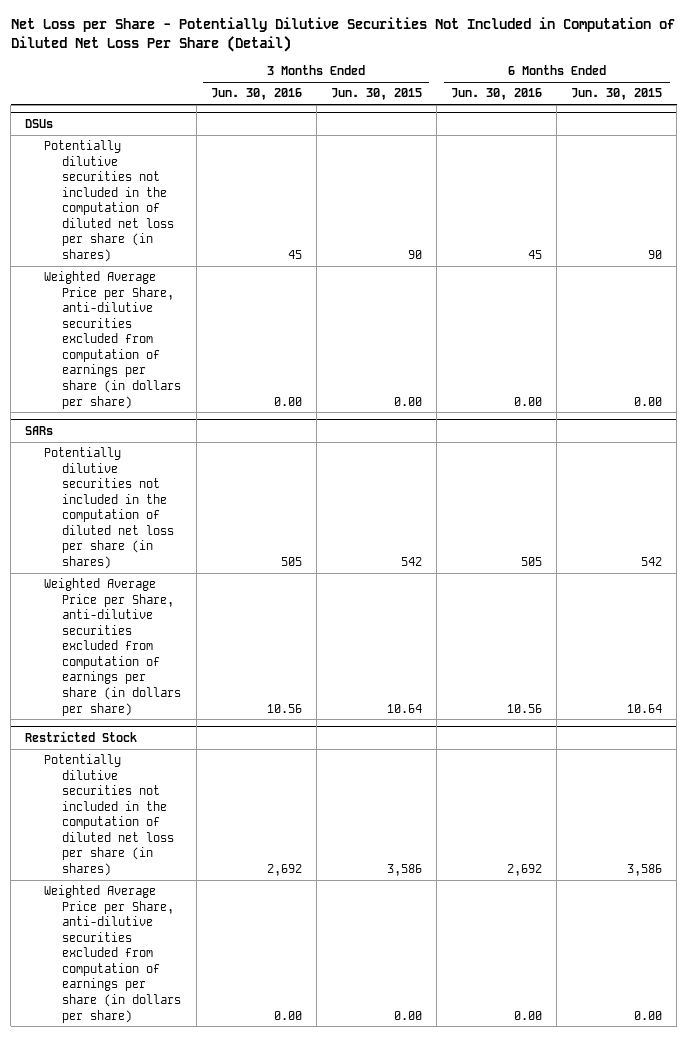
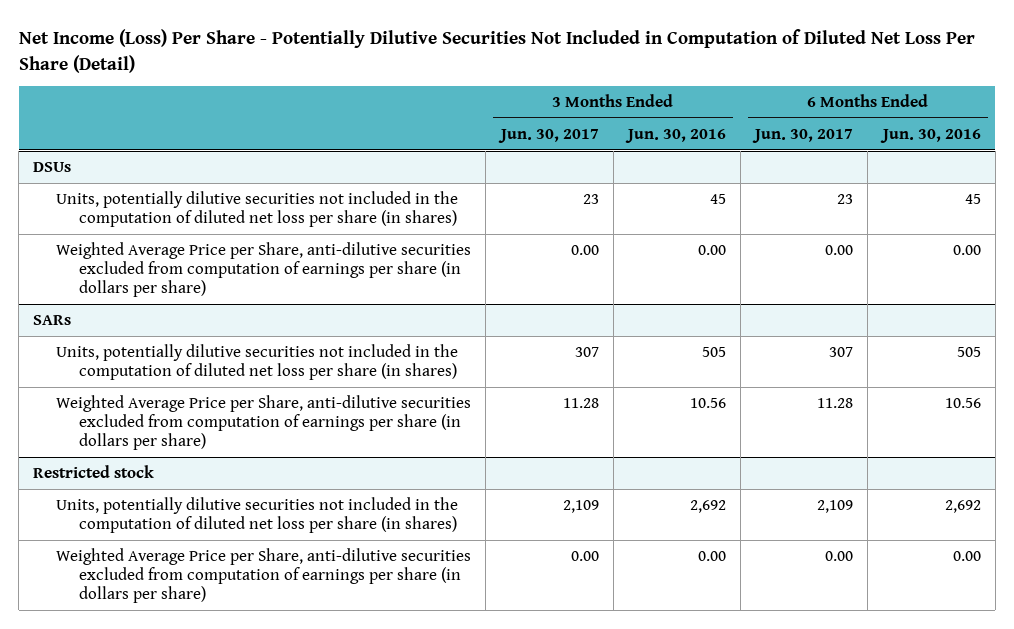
- Net Loss per Share - Potentially Dilutive Securities Not Included in Computation of Diluted Net Loss Per Share (Detail)
+ Net Income (Loss) Per Share - Potentially Dilutive Securities Not Included in Computation of Diluted Net Loss Per Share (Detail)
- | 3 Months Ended Jun. 30, 2016 | 3 Months Ended Jun. 30, 2015 | 6 Months Ended Jun. 30, 2016 | 6 Months Ended Jun. 30, 2015
+ | 3 Months Ended Jun. 30, 2017 | 3 Months Ended Jun. 30, 2016 | 6 Months Ended Jun. 30, 2017 | 6 Months Ended Jun. 30, 2016
@ DSUs
- Potentially dilutive securities not included in the computation of diluted net loss per share (in shares) | 45 | 90 | 45 | 90
+ Units, potentially dilutive securities not included in the computation of diluted net loss per share (in shares) | 23 | 45 | 23 | 45
@ SARs
- Potentially dilutive securities not included in the computation of diluted net loss per share (in shares) | 505 | 542 | 505 | 542
+ Units, potentially dilutive securities not included in the computation of diluted net loss per share (in shares) | 307 | 505 | 307 | 505
- Restricted Stock
- Potentially dilutive securities not included in the computation of diluted net loss per share (in shares) | 2,692 | 3,586 | 2,692 | 3,586
+ Restricted stock
+ Units, potentially dilutive securities not included in the computation of diluted net loss per share (in shares) | 2,109 | 2,692 | 2,109 | 2,692

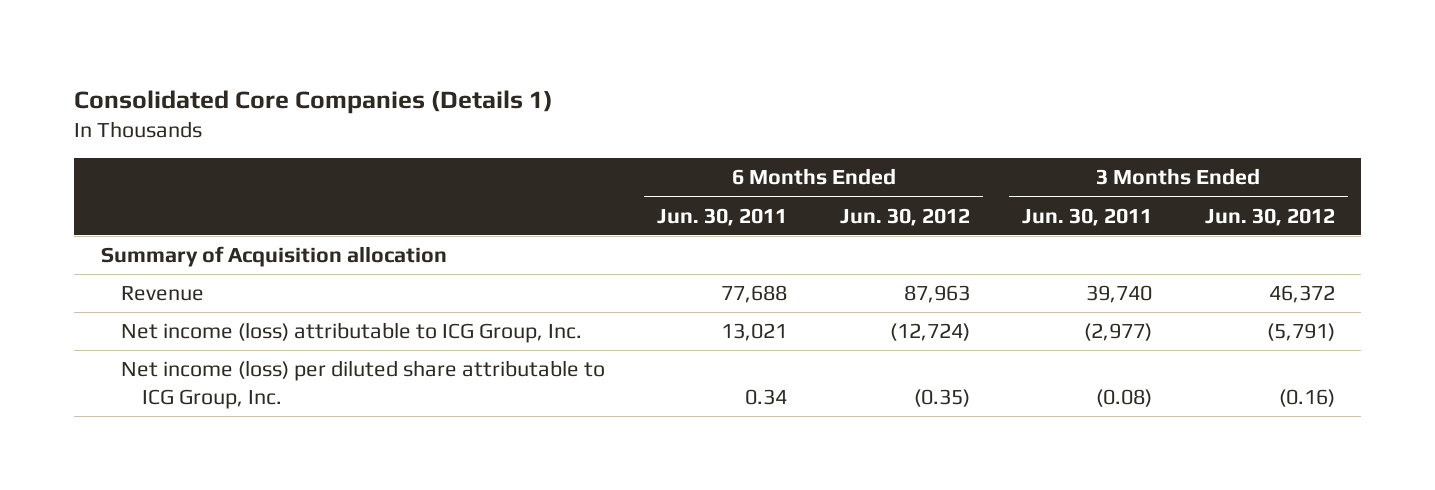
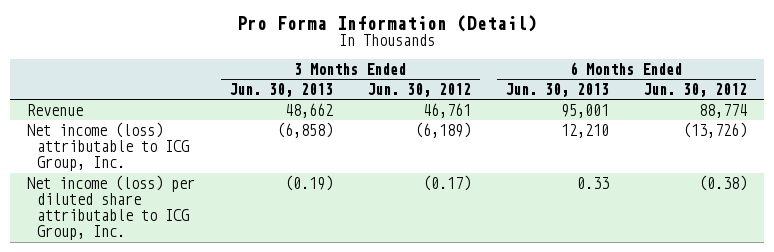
- Consolidated Core Companies (Details 1)
+ Pro Forma Information (Detail)
- | 6 Months Ended Jun. 30, 2011 | 6 Months Ended Jun. 30, 2012 | 3 Months Ended Jun. 30, 2011 | 3 Months Ended Jun. 30, 2012
+ | 3 Months Ended Jun. 30, 2013 | 3 Months Ended Jun. 30, 2012 | 6 Months Ended Jun. 30, 2013 | 6 Months Ended Jun. 30, 2012
- Summary of Acquisition allocation
- Revenue | 77,688 | 87,963 | 39,740 | 46,372
- Net income (loss) attributable to ICG Group, Inc. | 13,021 | (12,724) | (2,977) | (5,791)
- Net income (loss) per diluted share attributable to ICG Group, Inc. | 0.34 | (0.35) | (0.08) | (0.16)
+ Revenue | 48,662 | 46,761 | 95,001 | 88,774
+ Net income (loss) attributable to ICG Group, Inc. | (6,858) | (6,189) | 12,210 | (13,726)
+ Net income (loss) per diluted share attributable to ICG Group, Inc. | (0.19) | (0.17) | 0.33 | (0.38)

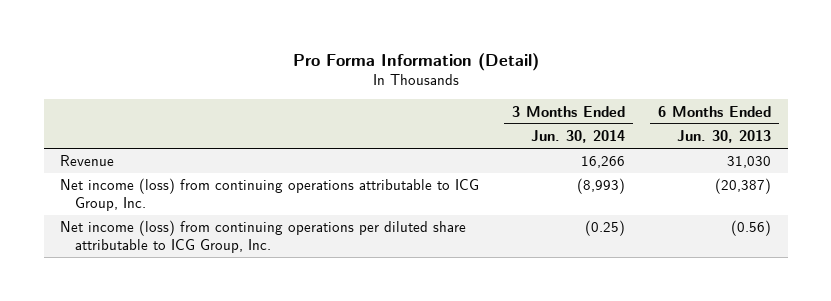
- | 3 Months Ended Jun. 30, 2013 | 3 Months Ended Jun. 30, 2012 | 6 Months Ended Jun. 30, 2013 | 6 Months Ended Jun. 30, 2012
+ | 3 Months Ended Jun. 30, 2014 | 6 Months Ended Jun. 30, 2013
- Revenue | 48,662 | 46,761 | 95,001 | 88,774
- Net income (loss) attributable to ICG Group, Inc. | (6,858) | (6,189) | 12,210 | (13,726)
- Net income (loss) per diluted share attributable to ICG Group, Inc. | (0.19) | (0.17) | 0.33 | (0.38)
+ Revenue | 16,266 | 31,030
+ Net income (loss) from continuing operations attributable to ICG Group, Inc. | (8,993) | (20,387)
+ Net income (loss) from continuing operations per diluted share attributable to ICG Group, Inc. | (0.25) | (0.56)

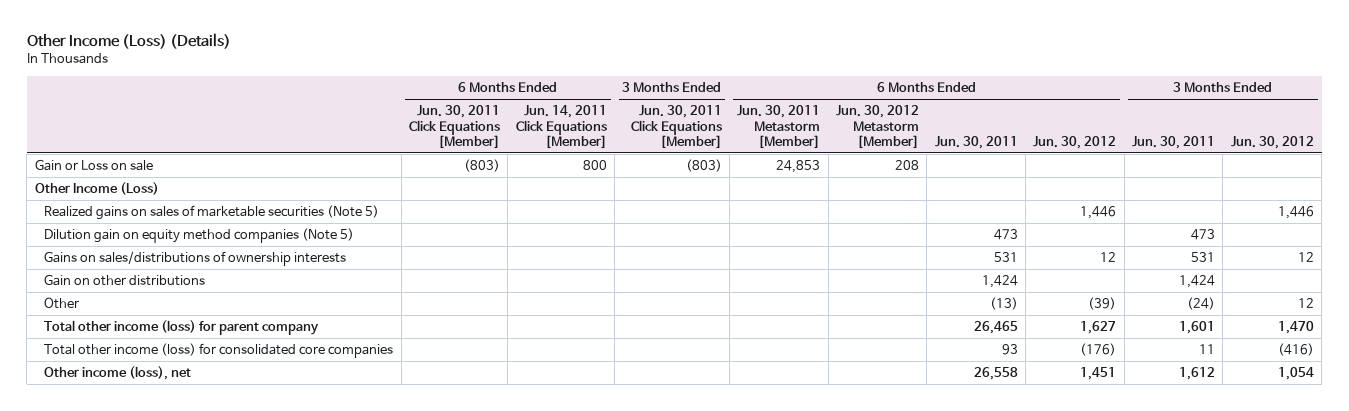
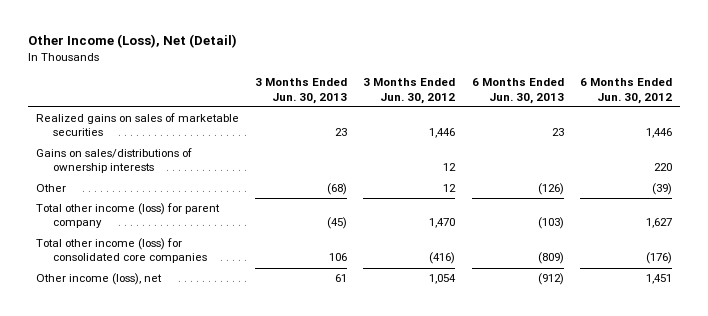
- Other Income (Loss) (Details)
+ Other Income (Loss), Net (Detail)
- | 6 Months Ended Jun. 30, 2011 Click Equations [Member] | 6 Months Ended Jun. 14, 2011 Click Equations [Member] | 3 Months Ended Jun. 30, 2011 Click Equations [Member] | 6 Months Ended Jun. 30, 2011 Metastorm [Member] | 6 Months Ended Jun. 30, 2012 Metastorm [Member] | 6 Months Ended Jun. 30, 2011 | 6 Months Ended Jun. 30, 2012 | 3 Months Ended Jun. 30, 2011 | 3 Months Ended Jun. 30, 2012
+ | 3 Months Ended Jun. 30, 2013 | 3 Months Ended Jun. 30, 2012 | 6 Months Ended Jun. 30, 2013 | 6 Months Ended Jun. 30, 2012
- Gain or Loss on sale | (803) | 800 | (803) | 24,853 | 208 | | | |
- Other Income (Loss)
- Realized gains on sales of marketable securities (Note 5) | | | | | | | 1,446 | | 1,446
- Dilution gain on equity method companies (Note 5) | | | | | | 473 | | 473 |
- Gains on sales/distributions of ownership interests | | | | | | 531 | 12 | 531 | 12
- Gain on other distributions | | | | | | 1,424 | | 1,424 |
+ Realized gains on sales of marketable securities | 23 | 1,446 | 23 | 1,446
+ Gains on sales/distributions of ownership interests | | 12 | | 220

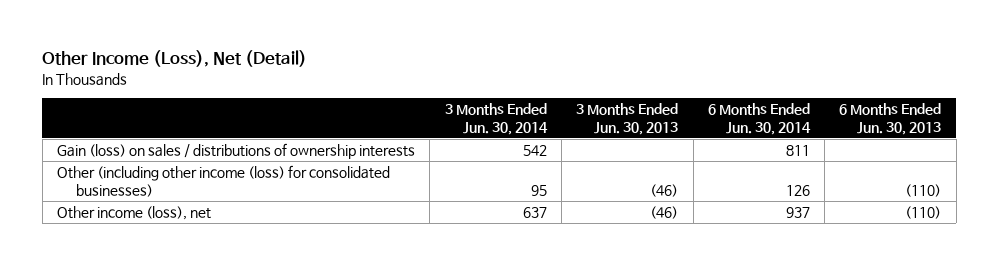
- | 3 Months Ended Jun. 30, 2013 | 3 Months Ended Jun. 30, 2012 | 6 Months Ended Jun. 30, 2013 | 6 Months Ended Jun. 30, 2012
+ | 3 Months Ended Jun. 30, 2014 | 3 Months Ended Jun. 30, 2013 | 6 Months Ended Jun. 30, 2014 | 6 Months Ended Jun. 30, 2013
- Realized gains on sales of marketable securities | 23 | 1,446 | 23 | 1,446
- Gains on sales/distributions of ownership interests | | 12 | | 220
- Other | (68) | 12 | (126) | (39)
- Total other income (loss) for parent company | (45) | 1,470 | (103) | 1,627
- Total other income (loss) for consolidated core companies | 106 | (416) | (809) | (176)
- Other income (loss), net | 61 | 1,054 | (912) | 1,451
+ Gain (loss) on sales / distributions of ownership interests | 542 | | 811 |
+ Other (including other income (loss) for consolidated businesses) | 95 | (46) | 126 | (110)
+ Other income (loss), net | 637 | (46) | 937 | (110)

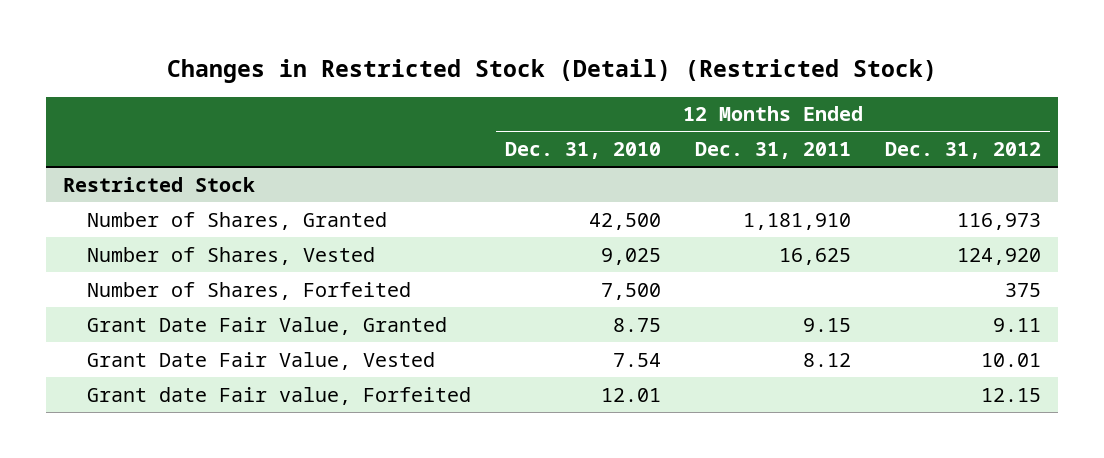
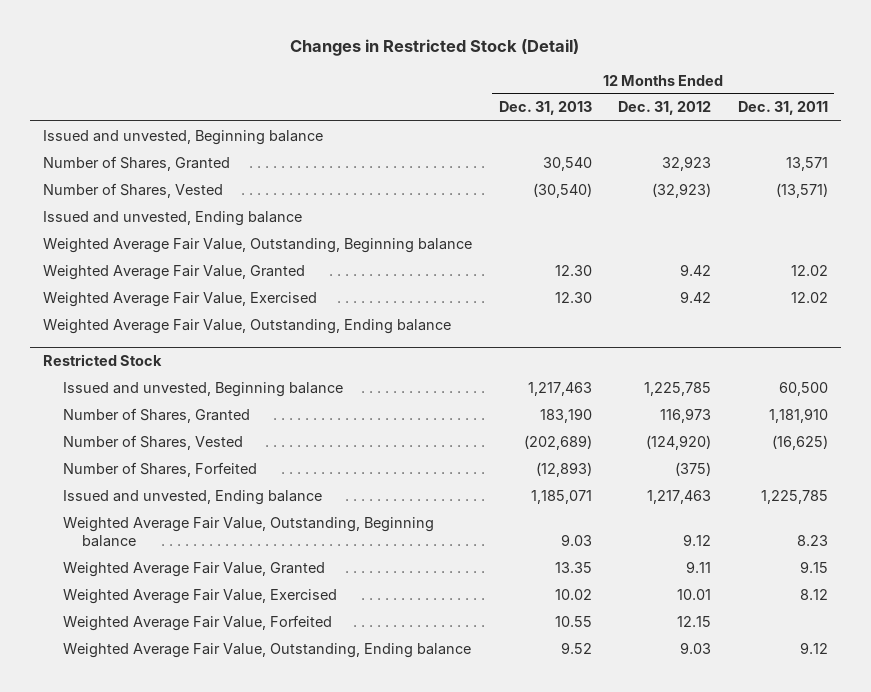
- Changes in Restricted Stock (Detail) (Restricted Stock)
+ Changes in Restricted Stock (Detail)
- | 12 Months Ended Dec. 31, 2010 | 12 Months Ended Dec. 31, 2011 | 12 Months Ended Dec. 31, 2012
+ | 12 Months Ended Dec. 31, 2013 | 12 Months Ended Dec. 31, 2012 | 12 Months Ended Dec. 31, 2011
+ Issued and unvested, Beginning balance
+ Number of Shares, Granted | 30,540 | 32,923 | 13,571
+ Number of Shares, Vested | (30,540) | (32,923) | (13,571)
+ Issued and unvested, Ending balance
+ Weighted Average Fair Value, Outstanding, Beginning balance
+ Weighted Average Fair Value, Granted | 12.30 | 9.42 | 12.02
+ Weighted Average Fair Value, Exercised | 12.30 | 9.42 | 12.02
+ Weighted Average Fair Value, Outstanding, Ending balance
@ Restricted Stock
+ Issued and unvested, Beginning balance | 1,217,463 | 1,225,785 | 60,500
- Number of Shares, Vested | 9,025 | 16,625 | 124,920
- Number of Shares, Forfeited | 7,500 | | 375
- Grant Date Fair Value, Granted | 8.75 | 9.15 | 9.11
- Grant Date Fair Value, Vested | 7.54 | 8.12 | 10.01
- Grant date Fair value, Forfeited | 12.01 | | 12.15
+ Number of Shares, Vested | (202,689) | (124,920) | (16,625)
+ Number of Shares, Forfeited | (12,893) | (375) |
+ Issued and unvested, Ending balance | 1,185,071 | 1,217,463 | 1,225,785
+ Weighted Average Fair Value, Outstanding, Beginning balance | 9.03 | 9.12 | 8.23
+ Weighted Average Fair Value, Granted | 13.35 | 9.11 | 9.15
+ Weighted Average Fair Value, Exercised | 10.02 | 10.01 | 8.12
+ Weighted Average Fair Value, Forfeited | 10.55 | 12.15 |
+ Weighted Average Fair Value, Outstanding, Ending balance | 9.52 | 9.03 | 9.12

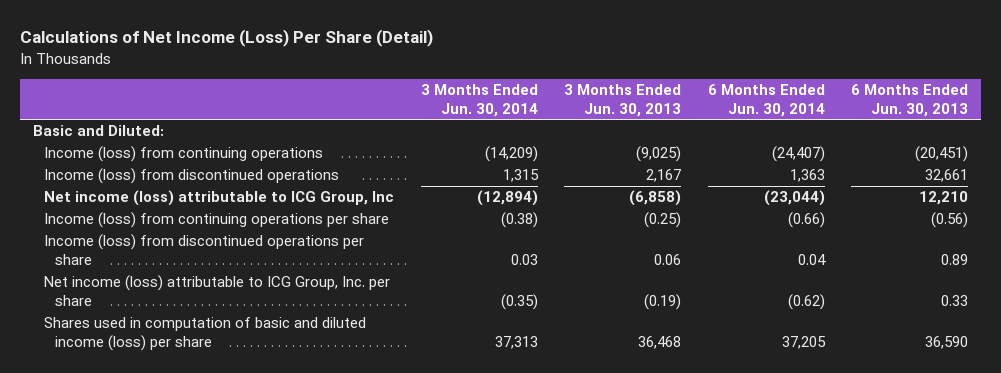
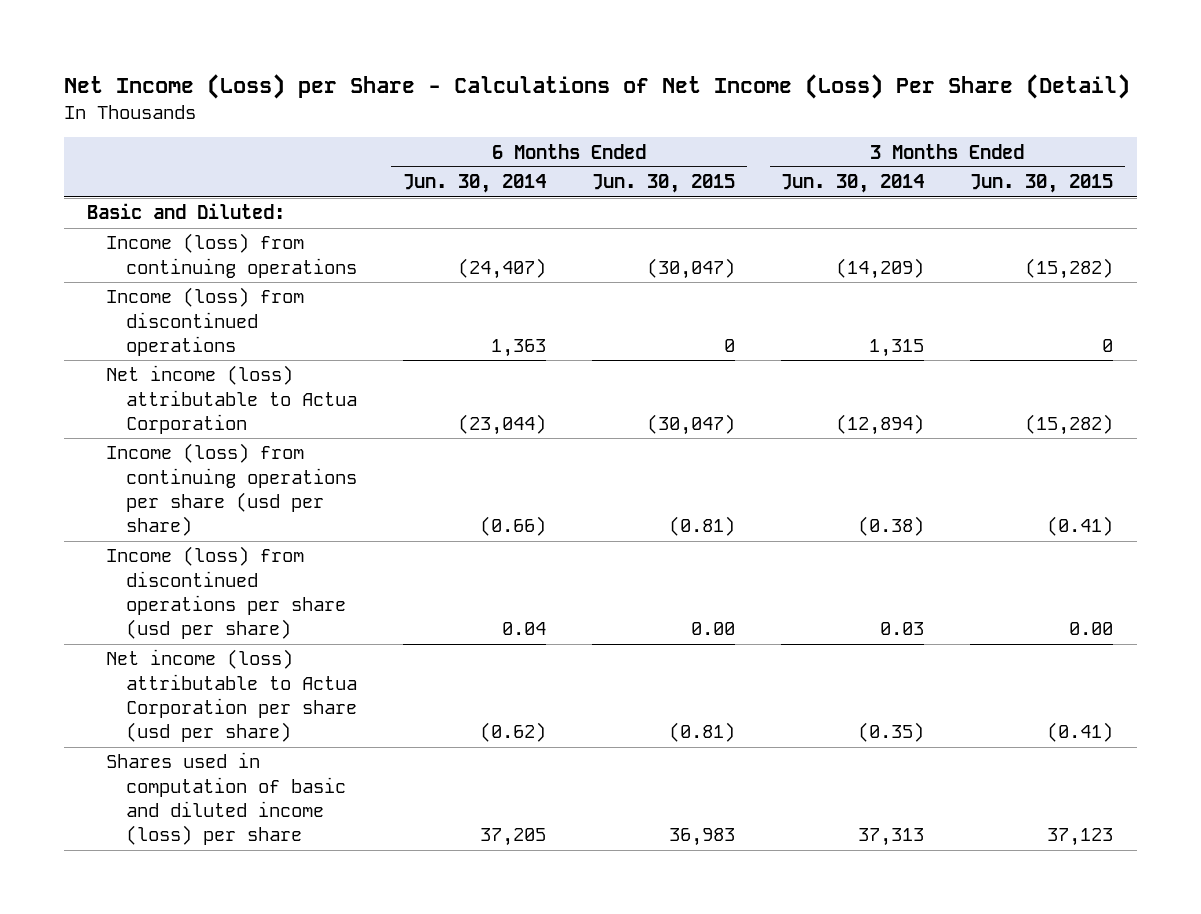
- Calculations of Net Income (Loss) Per Share (Detail)
+ Net Income (Loss) per Share - Calculations of Net Income (Loss) Per Share (Detail)
- | 3 Months Ended Jun. 30, 2014 | 3 Months Ended Jun. 30, 2013 | 6 Months Ended Jun. 30, 2014 | 6 Months Ended Jun. 30, 2013
+ | 6 Months Ended Jun. 30, 2014 | 6 Months Ended Jun. 30, 2015 | 3 Months Ended Jun. 30, 2014 | 3 Months Ended Jun. 30, 2015
- Net income (loss) attributable to ICG Group, Inc | (12,894) | (6,858) | (23,044) | 12,210
- Income (loss) from continuing operations per share | (0.38) | (0.25) | (0.66) | (0.56)
- Income (loss) from discontinued operations per share | 0.03 | 0.06 | 0.04 | 0.89
- Net income (loss) attributable to ICG Group, Inc. per share | (0.35) | (0.19) | (0.62) | 0.33
+ Net income (loss) attributable to Actua Corporation | (23,044) | (30,047) | (12,894) | (15,282)
+ Income (loss) from continuing operations per share (usd per share) | (0.66) | (0.81) | (0.38) | (0.41)
+ Income (loss) from discontinued operations per share (usd per share) | 0.04 | 0.00 | 0.03 | 0.00
+ Net income (loss) attributable to Actua Corporation per share (usd per share) | (0.62) | (0.81) | (0.35) | (0.41)

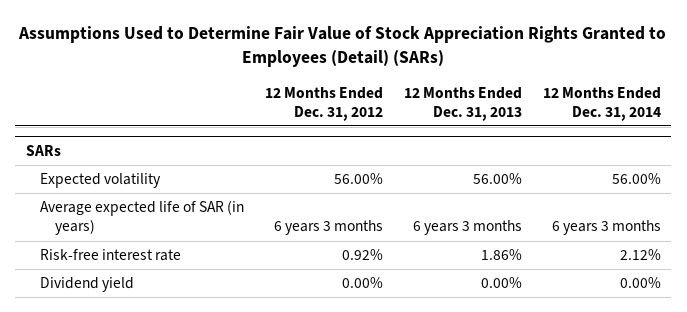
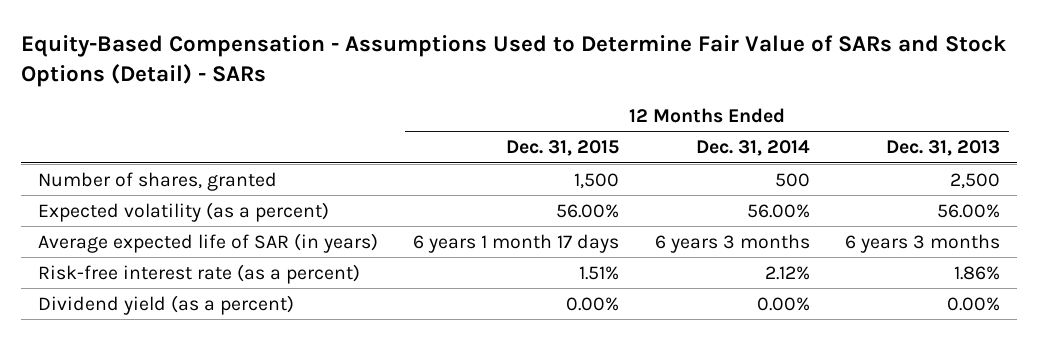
- Assumptions Used to Determine Fair Value of Stock Appreciation Rights Granted to Employees (Detail) (SARs)
+ Equity-Based Compensation - Assumptions Used to Determine Fair Value of SARs and Stock Options (Detail) - SARs
- | 12 Months Ended Dec. 31, 2012 | 12 Months Ended Dec. 31, 2013 | 12 Months Ended Dec. 31, 2014
+ | 12 Months Ended Dec. 31, 2015 | 12 Months Ended Dec. 31, 2014 | 12 Months Ended Dec. 31, 2013
- SARs
- Expected volatility | 56.00% | 56.00% | 56.00%
+ Number of shares, granted | 1,500 | 500 | 2,500
+ Expected volatility (as a percent) | 56.00% | 56.00% | 56.00%
- Risk-free interest rate | 0.92% | 1.86% | 2.12%
- Dividend yield | 0.00% | 0.00% | 0.00%
+ Risk-free interest rate (as a percent) | 1.51% | 2.12% | 1.86%
+ Dividend yield (as a percent) | 0.00% | 0.00% | 0.00%

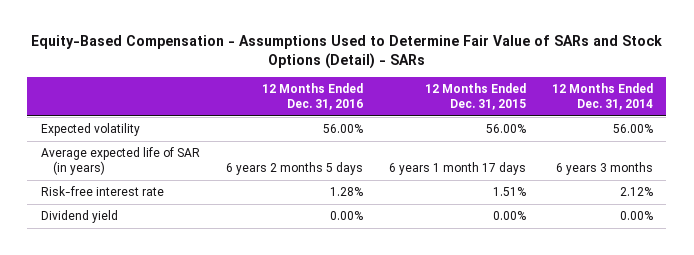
- | 12 Months Ended Dec. 31, 2015 | 12 Months Ended Dec. 31, 2014 | 12 Months Ended Dec. 31, 2013
+ | 12 Months Ended Dec. 31, 2016 | 12 Months Ended Dec. 31, 2015 | 12 Months Ended Dec. 31, 2014
- Number of shares, granted | 1,500 | 500 | 2,500
- Expected volatility (as a percent) | 56.00% | 56.00% | 56.00%
+ Expected volatility | 56.00% | 56.00% | 56.00%
- Risk-free interest rate (as a percent) | 1.51% | 2.12% | 1.86%
- Dividend yield (as a percent) | 0.00% | 0.00% | 0.00%
+ Risk-free interest rate | 1.28% | 1.51% | 2.12%
+ Dividend yield | 0.00% | 0.00% | 0.00%

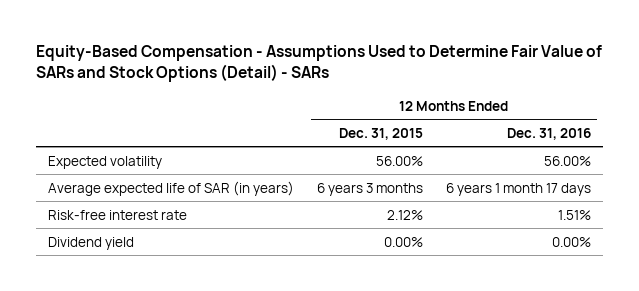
- | 12 Months Ended Dec. 31, 2016 | 12 Months Ended Dec. 31, 2015 | 12 Months Ended Dec. 31, 2014
+ | 12 Months Ended Dec. 31, 2015 | 12 Months Ended Dec. 31, 2016
- Average expected life of SAR (in years) | 6 years 2 months 5 days | 6 years 1 month 17 days | 6 years 3 months
- Risk-free interest rate | 1.28% | 1.51% | 2.12%
+ Average expected life of SAR (in years) | 6 years 3 months | 6 years 1 month 17 days
+ Risk-free interest rate | 2.12% | 1.51%

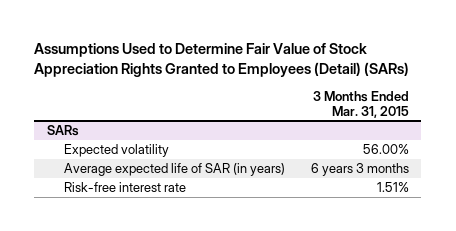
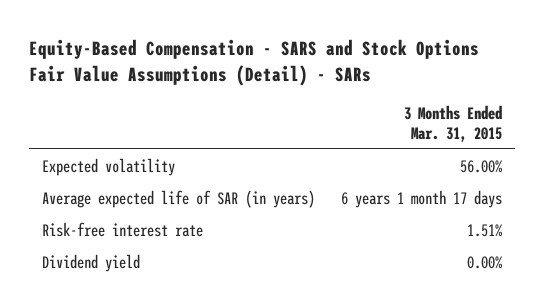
- Assumptions Used to Determine Fair Value of Stock Appreciation Rights Granted to Employees (Detail) (SARs)
+ Equity-Based Compensation - SARS and Stock Options Fair Value Assumptions (Detail) - SARs
- SARs
- Average expected life of SAR (in years) | 6 years 3 months
+ Average expected life of SAR (in years) | 6 years 1 month 17 days
+ Dividend yield | 0.00%

